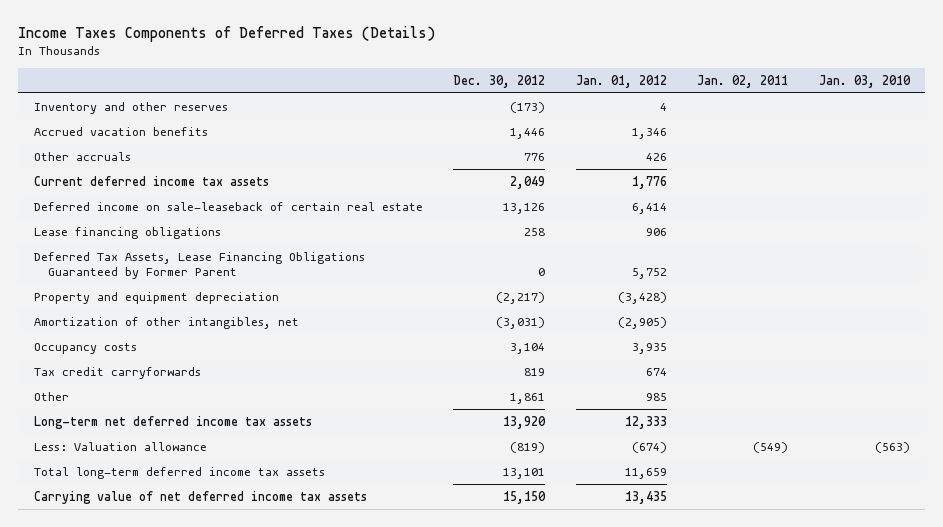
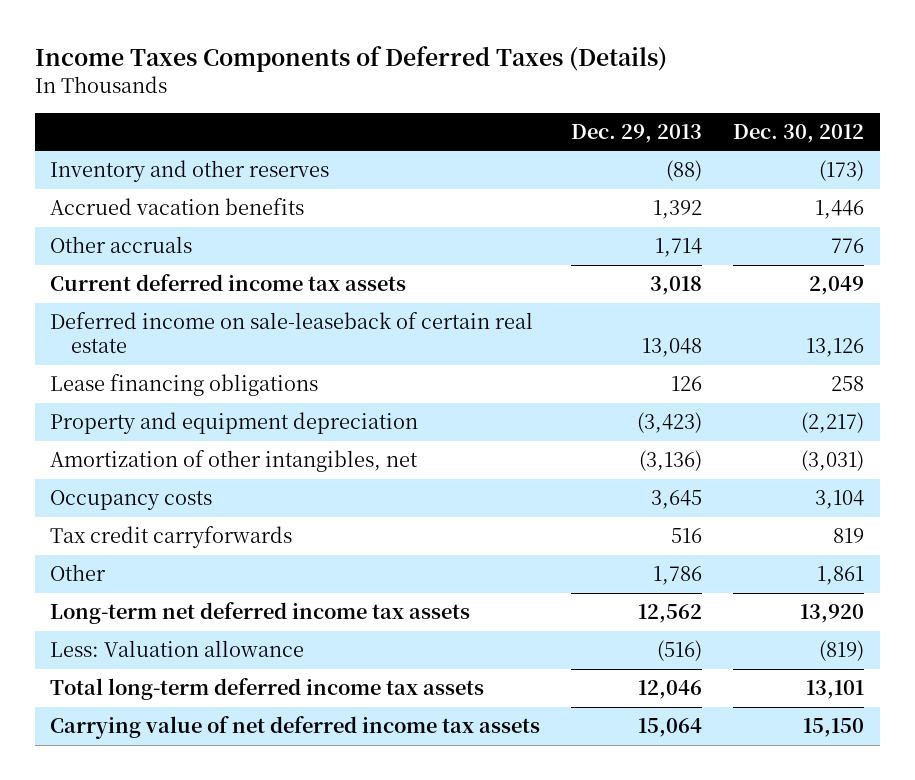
- | Dec. 30, 2012 | Jan. 01, 2012 | Jan. 02, 2011 | Jan. 03, 2010
+ | Dec. 29, 2013 | Dec. 30, 2012
- Deferred Tax Assets, Lease Financing Obligations Guaranteed by Former Parent | 0 | 5,752 | |

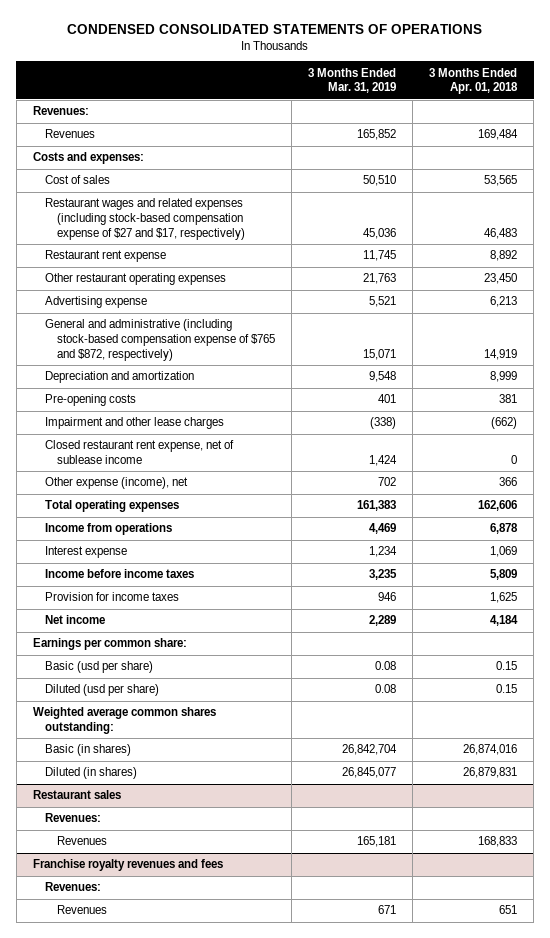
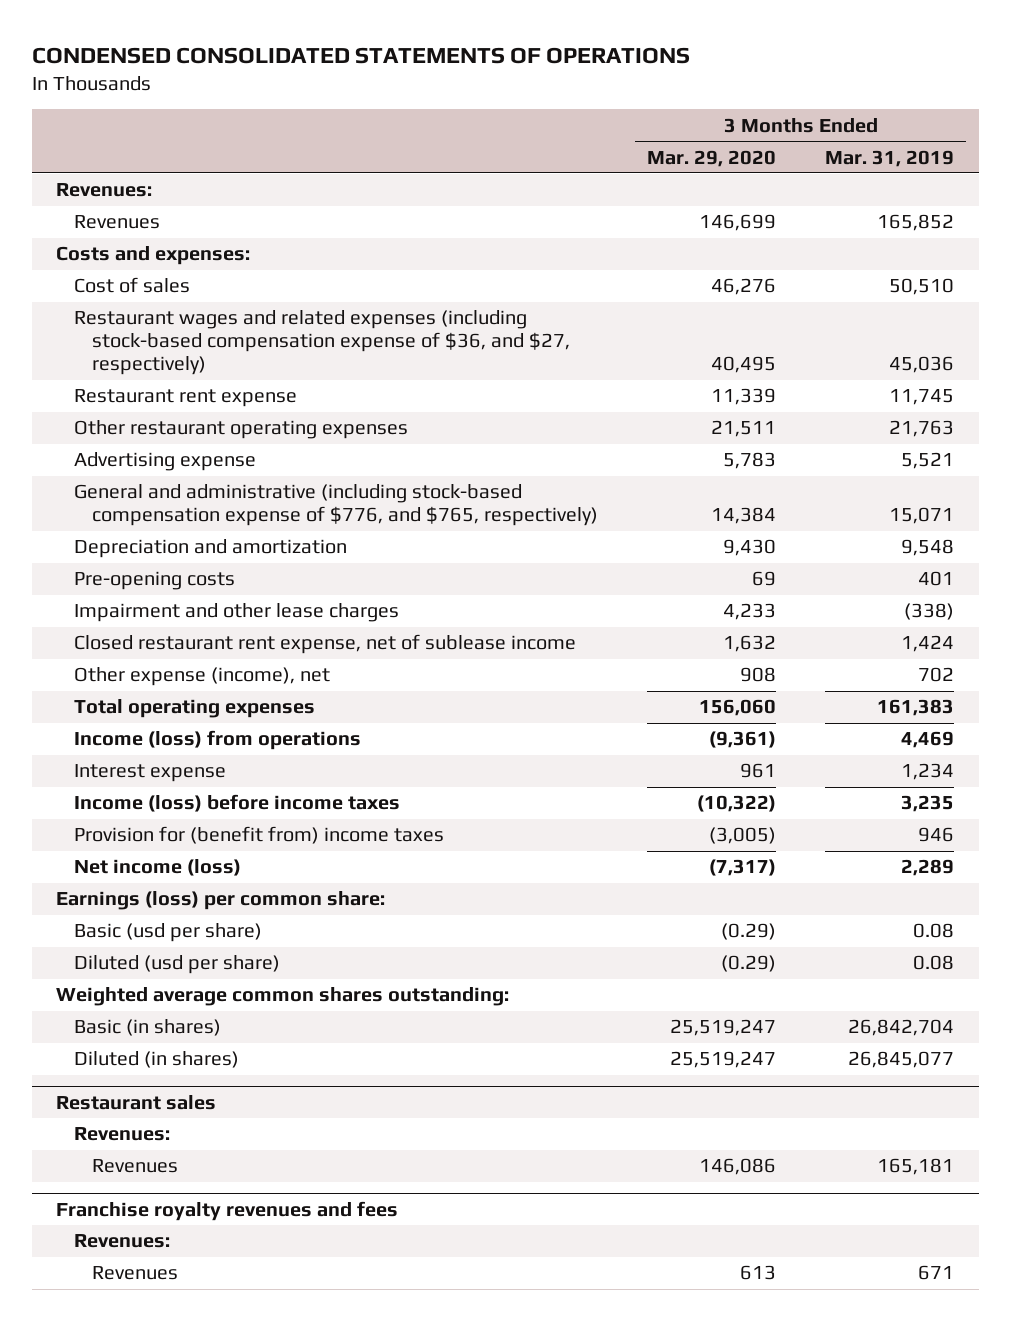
- | 3 Months Ended Mar. 31, 2019 | 3 Months Ended Apr. 01, 2018
+ | 3 Months Ended Mar. 29, 2020 | 3 Months Ended Mar. 31, 2019
- Restaurant wages and related expenses (including stock-based compensation expense of $27 and $17, respectively) | 45,036 | 46,483
+ Restaurant wages and related expenses (including stock-based compensation expense of $36, and $27, respectively) | 40,495 | 45,036
- General and administrative (including stock-based compensation expense of $765 and $872, respectively) | 15,071 | 14,919
+ General and administrative (including stock-based compensation expense of $776, and $765, respectively) | 14,384 | 15,071
- Income from operations | 4,469 | 6,878
+ Income (loss) from operations | (9,361) | 4,469
- Income before income taxes | 3,235 | 5,809
- Provision for income taxes | 946 | 1,625
- Net income | 2,289 | 4,184
- Earnings per common share:
+ Income (loss) before income taxes | (10,322) | 3,235
+ Provision for (benefit from) income taxes | (3,005) | 946
+ Net income (loss) | (7,317) | 2,289
+ Earnings (loss) per common share:

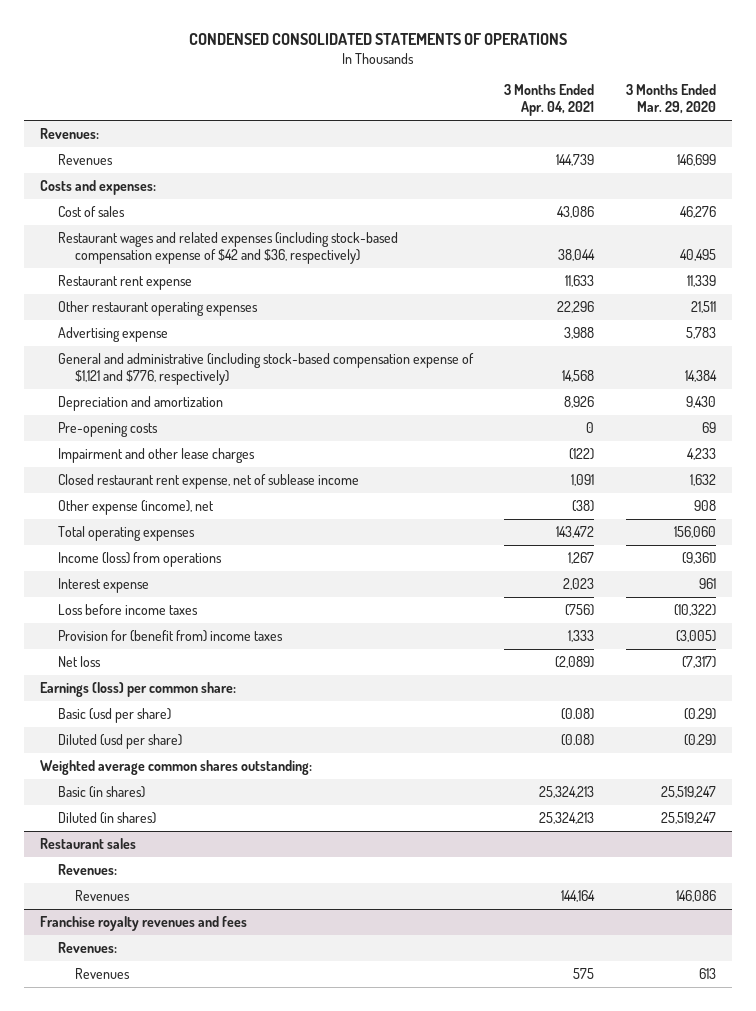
- | 3 Months Ended Mar. 29, 2020 | 3 Months Ended Mar. 31, 2019
+ | 3 Months Ended Apr. 04, 2021 | 3 Months Ended Mar. 29, 2020
- Restaurant wages and related expenses (including stock-based compensation expense of $36, and $27, respectively) | 40,495 | 45,036
+ Restaurant wages and related expenses (including stock-based compensation expense of $42 and $36, respectively) | 38,044 | 40,495
- General and administrative (including stock-based compensation expense of $776, and $765, respectively) | 14,384 | 15,071
+ General and administrative (including stock-based compensation expense of $1,121 and $776, respectively) | 14,568 | 14,384
- Income (loss) before income taxes | (10,322) | 3,235
+ Loss before income taxes | (756) | (10,322)
- Net income (loss) | (7,317) | 2,289
+ Net loss | (2,089) | (7,317)

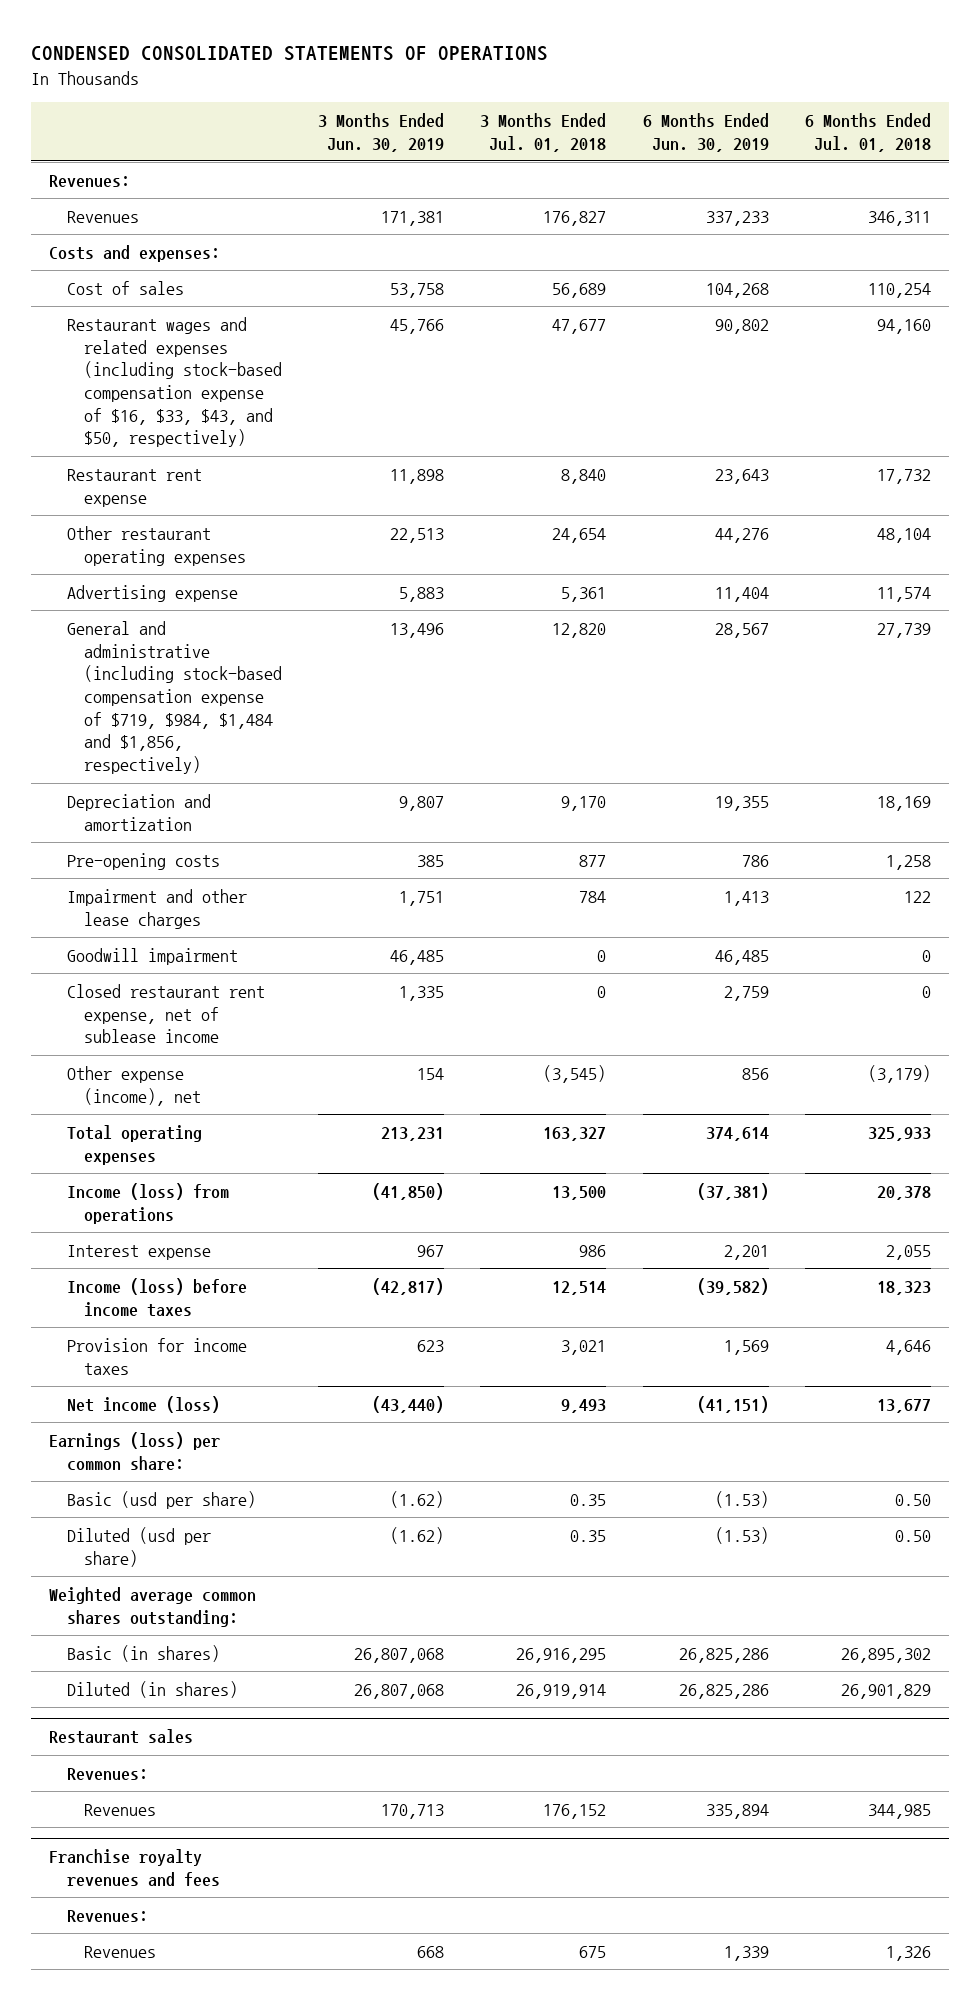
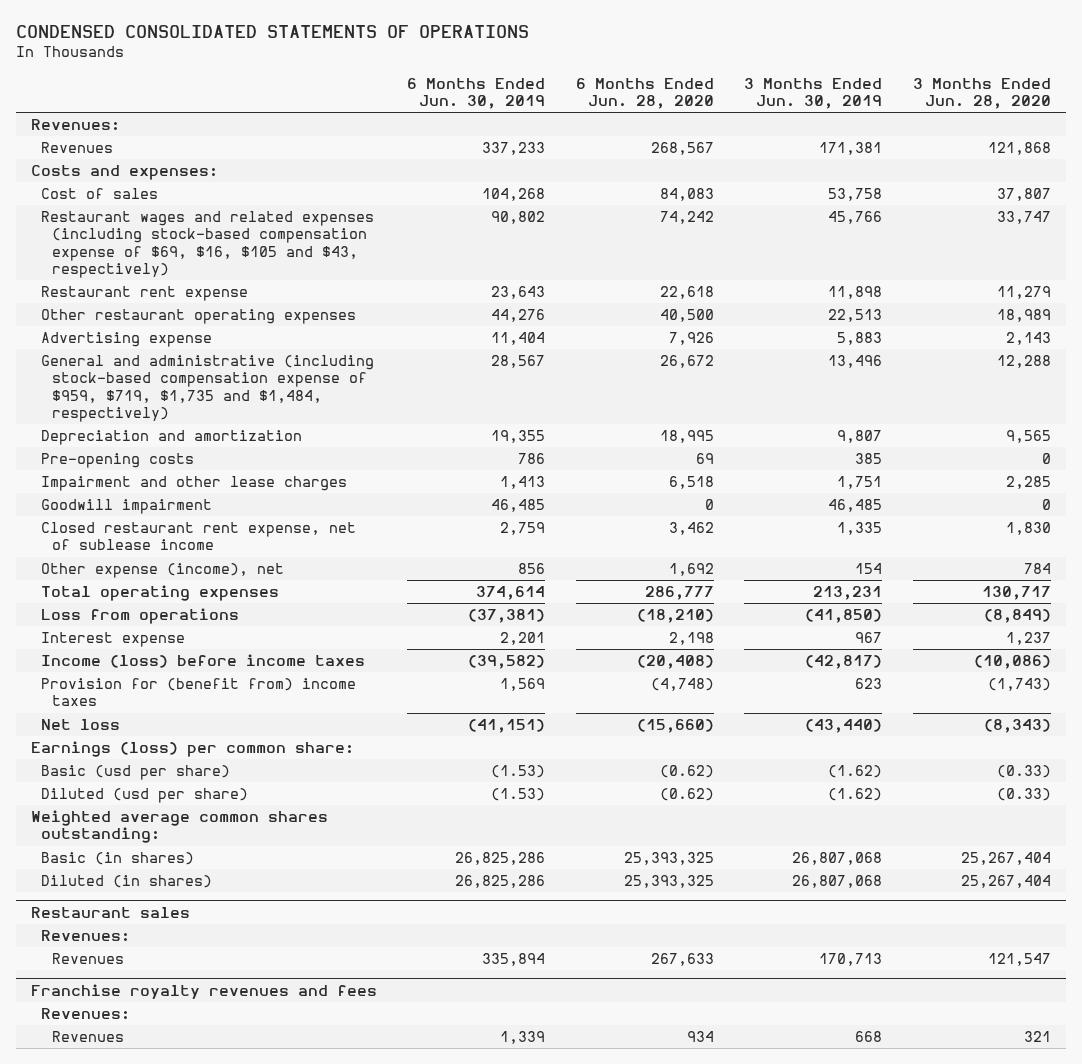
- | 3 Months Ended Jun. 30, 2019 | 3 Months Ended Jul. 01, 2018 | 6 Months Ended Jun. 30, 2019 | 6 Months Ended Jul. 01, 2018
+ | 6 Months Ended Jun. 30, 2019 | 6 Months Ended Jun. 28, 2020 | 3 Months Ended Jun. 30, 2019 | 3 Months Ended Jun. 28, 2020
- Restaurant wages and related expenses (including stock-based compensation expense of $16, $33, $43, and $50, respectively) | 45,766 | 47,677 | 90,802 | 94,160
+ Restaurant wages and related expenses (including stock-based compensation expense of $69, $16, $105 and $43, respectively) | 90,802 | 74,242 | 45,766 | 33,747
- General and administrative (including stock-based compensation expense of $719, $984, $1,484 and $1,856, respectively) | 13,496 | 12,820 | 28,567 | 27,739
+ General and administrative (including stock-based compensation expense of $959, $719, $1,735 and $1,484, respectively) | 28,567 | 26,672 | 13,496 | 12,288
- Income (loss) from operations | (41,850) | 13,500 | (37,381) | 20,378
+ Loss from operations | (37,381) | (18,210) | (41,850) | (8,849)
- Provision for income taxes | 623 | 3,021 | 1,569 | 4,646
- Net income (loss) | (43,440) | 9,493 | (41,151) | 13,677
+ Provision for (benefit from) income taxes | 1,569 | (4,748) | 623 | (1,743)
+ Net loss | (41,151) | (15,660) | (43,440) | (8,343)

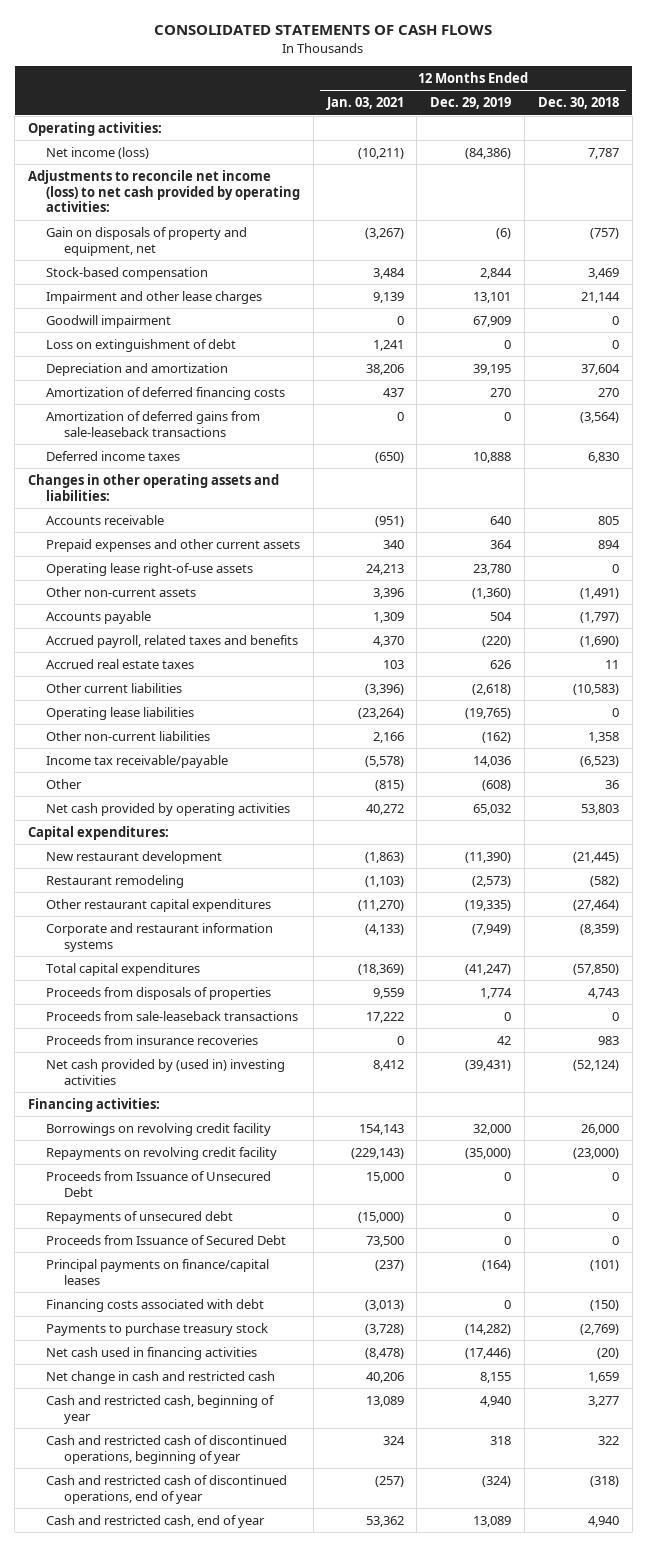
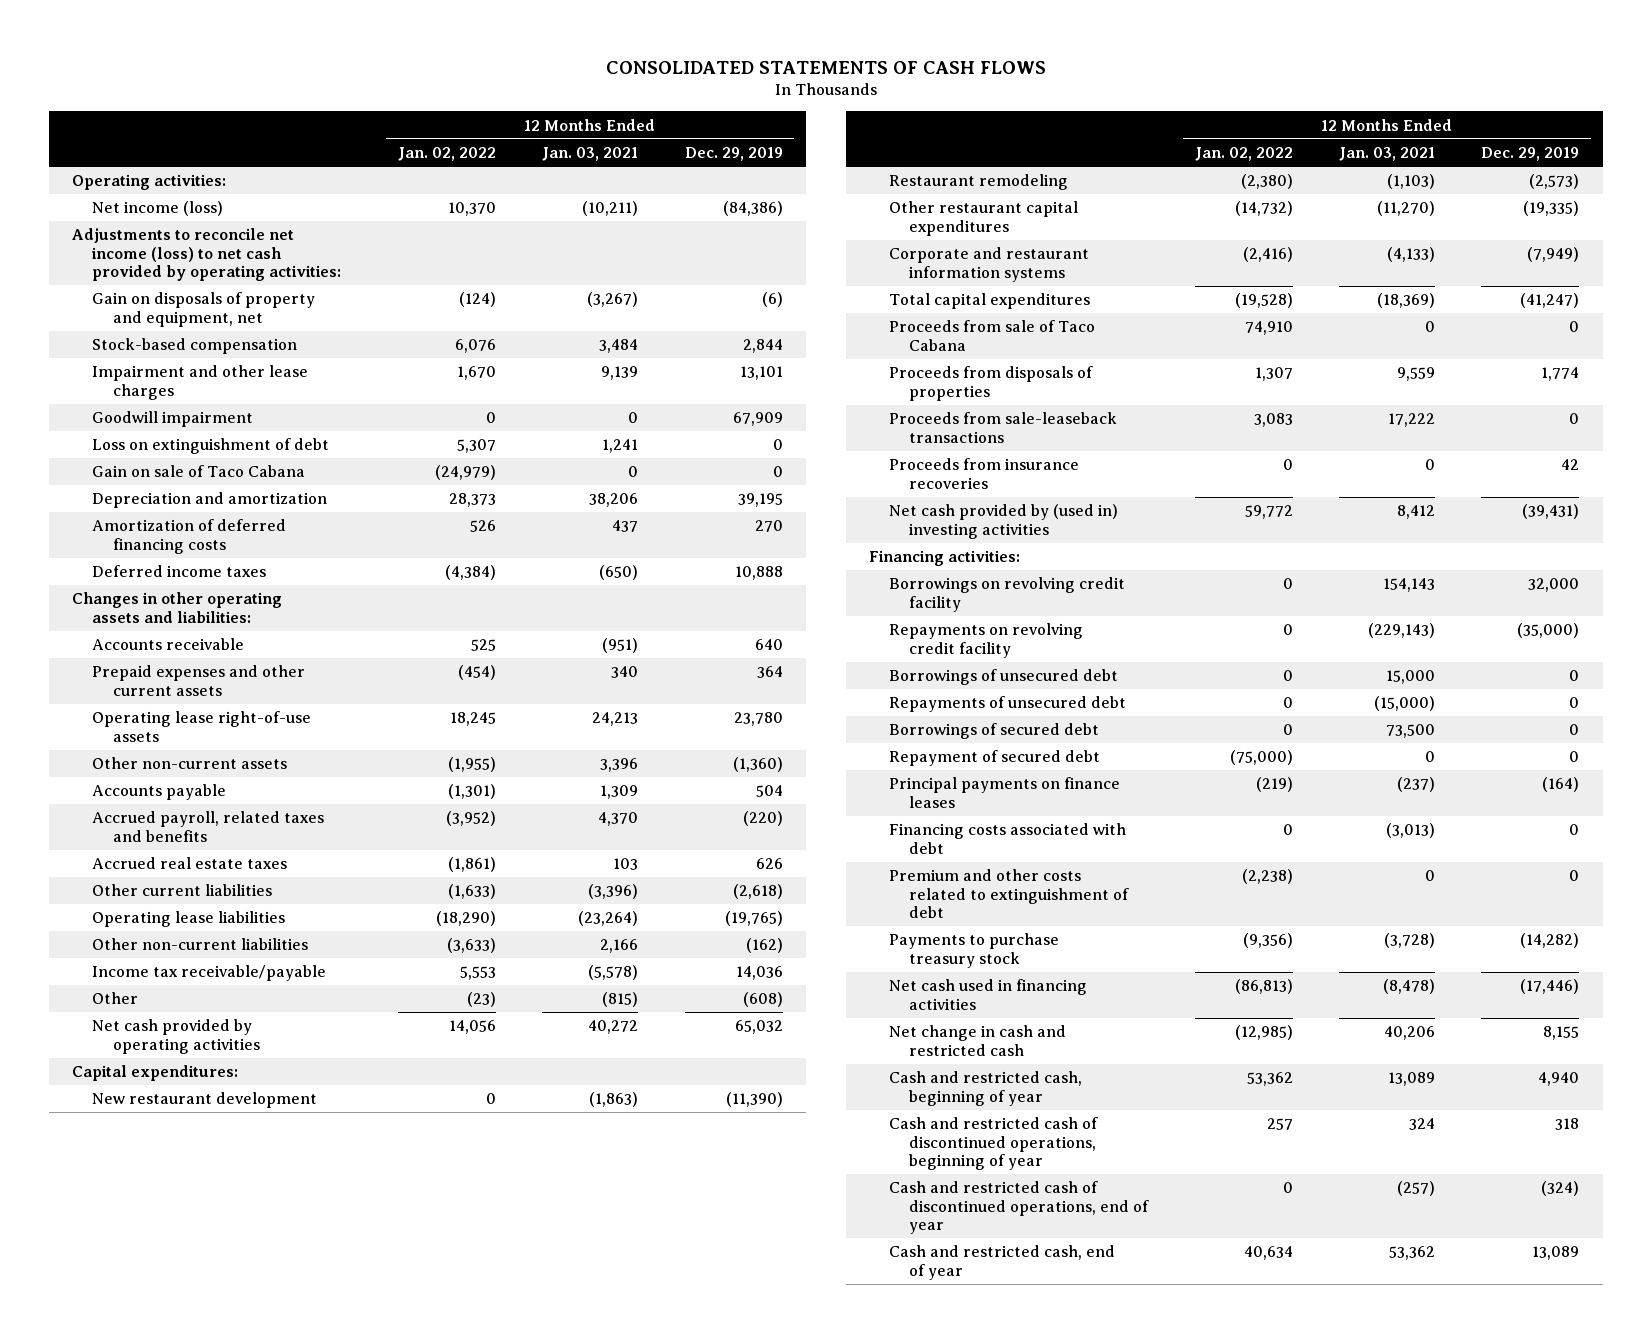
- | 12 Months Ended Jan. 03, 2021 | 12 Months Ended Dec. 29, 2019 | 12 Months Ended Dec. 30, 2018
+ | 12 Months Ended Jan. 02, 2022 | 12 Months Ended Jan. 03, 2021 | 12 Months Ended Dec. 29, 2019
+ Gain on sale of Taco Cabana | (24,979) | 0 | 0
- Amortization of deferred gains from sale-leaseback transactions | 0 | 0 | (3,564)
+ Proceeds from sale of Taco Cabana | 74,910 | 0 | 0
- Proceeds from Issuance of Unsecured Debt | 15,000 | 0 | 0
+ Borrowings of unsecured debt | 0 | 15,000 | 0
- Proceeds from Issuance of Secured Debt | 73,500 | 0 | 0
- Principal payments on finance/capital leases | (237) | (164) | (101)
+ Borrowings of secured debt | 0 | 73,500 | 0
+ Repayment of secured debt | (75,000) | 0 | 0
+ Principal payments on finance leases | (219) | (237) | (164)
+ Premium and other costs related to extinguishment of debt | (2,238) | 0 | 0

